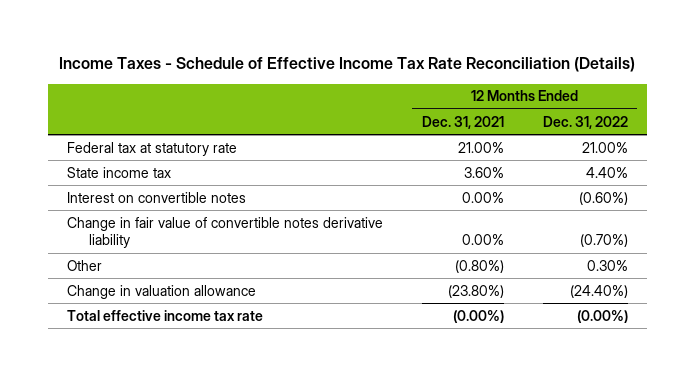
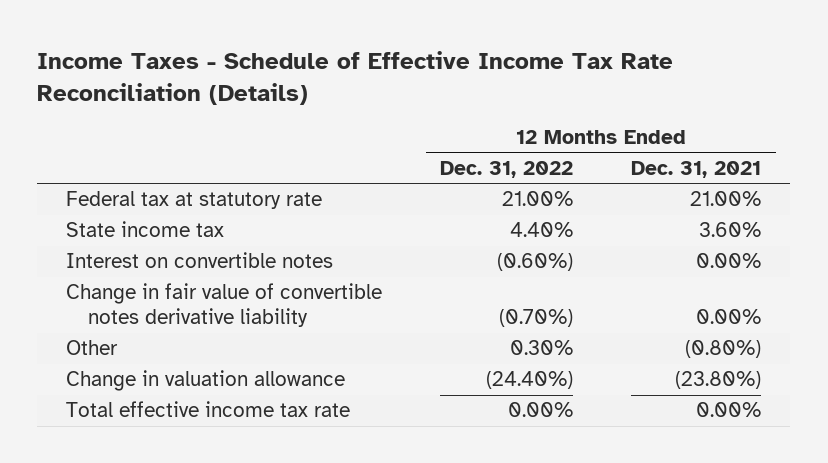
- | 12 Months Ended Dec. 31, 2021 | 12 Months Ended Dec. 31, 2022
+ | 12 Months Ended Dec. 31, 2022 | 12 Months Ended Dec. 31, 2021
- Total effective income tax rate | (0.00%) | (0.00%)
+ Total effective income tax rate | 0.00% | 0.00%

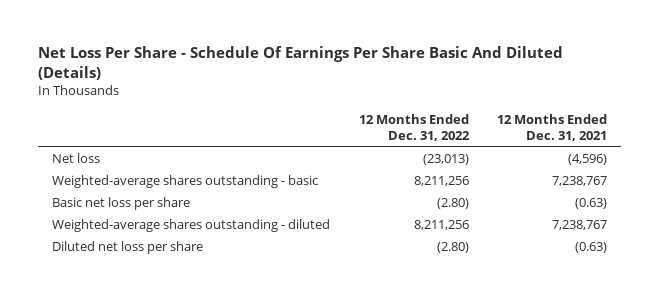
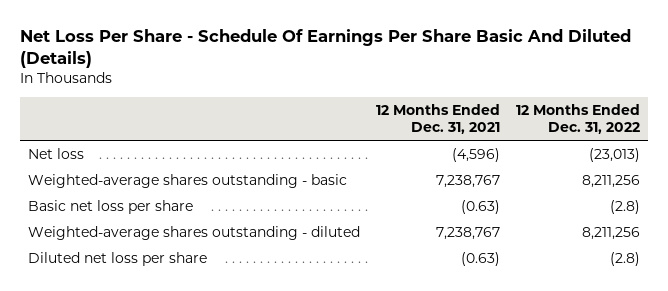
- | 12 Months Ended Dec. 31, 2022 | 12 Months Ended Dec. 31, 2021
+ | 12 Months Ended Dec. 31, 2021 | 12 Months Ended Dec. 31, 2022
- Basic net loss per share | (2.80) | (0.63)
+ Basic net loss per share | (0.63) | (2.8)
- Diluted net loss per share | (2.80) | (0.63)
+ Diluted net loss per share | (0.63) | (2.8)

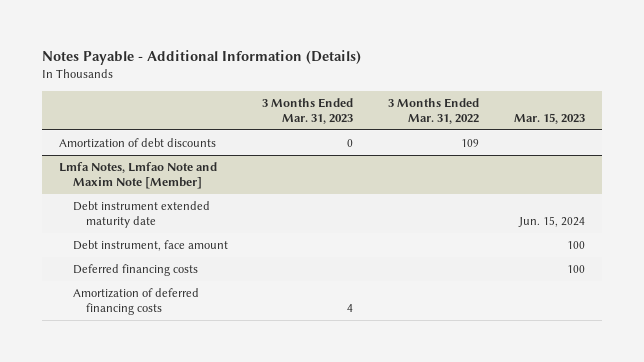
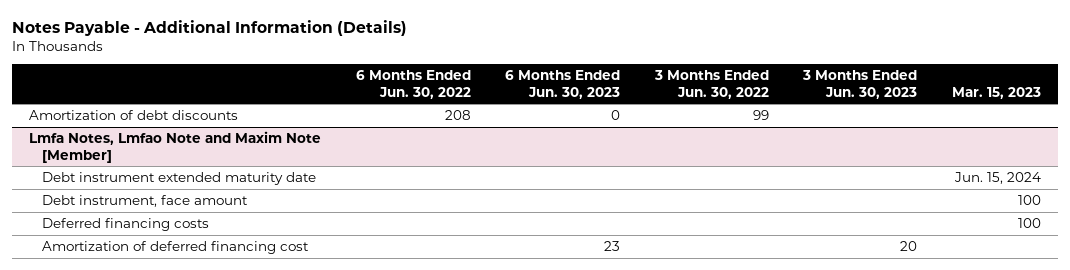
- | 3 Months Ended Mar. 31, 2023 | 3 Months Ended Mar. 31, 2022 | Mar. 15, 2023
+ | 6 Months Ended Jun. 30, 2022 | 6 Months Ended Jun. 30, 2023 | 3 Months Ended Jun. 30, 2022 | 3 Months Ended Jun. 30, 2023 | Mar. 15, 2023
@ Lmfa Notes, Lmfao Note and Maxim Note [Member]
- Amortization of deferred financing costs | 4 | |
+ Amortization of deferred financing cost | | 23 | | 20 |

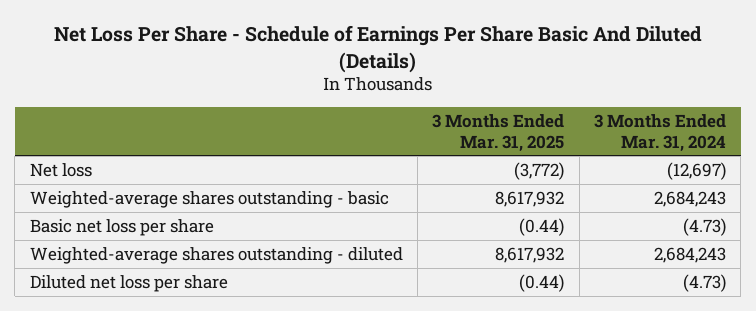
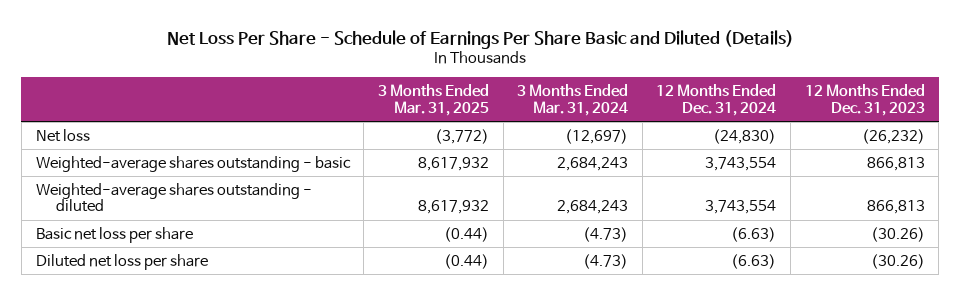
- Net Loss Per Share - Schedule of Earnings Per Share Basic And Diluted (Details)
+ Net Loss Per Share - Schedule of Earnings Per Share Basic and Diluted (Details)
- | 3 Months Ended Mar. 31, 2025 | 3 Months Ended Mar. 31, 2024
+ | 3 Months Ended Mar. 31, 2025 | 3 Months Ended Mar. 31, 2024 | 12 Months Ended Dec. 31, 2024 | 12 Months Ended Dec. 31, 2023
moved down: Basic net loss per share | (0.44) | (4.73) | (6.63) | (30.26)

